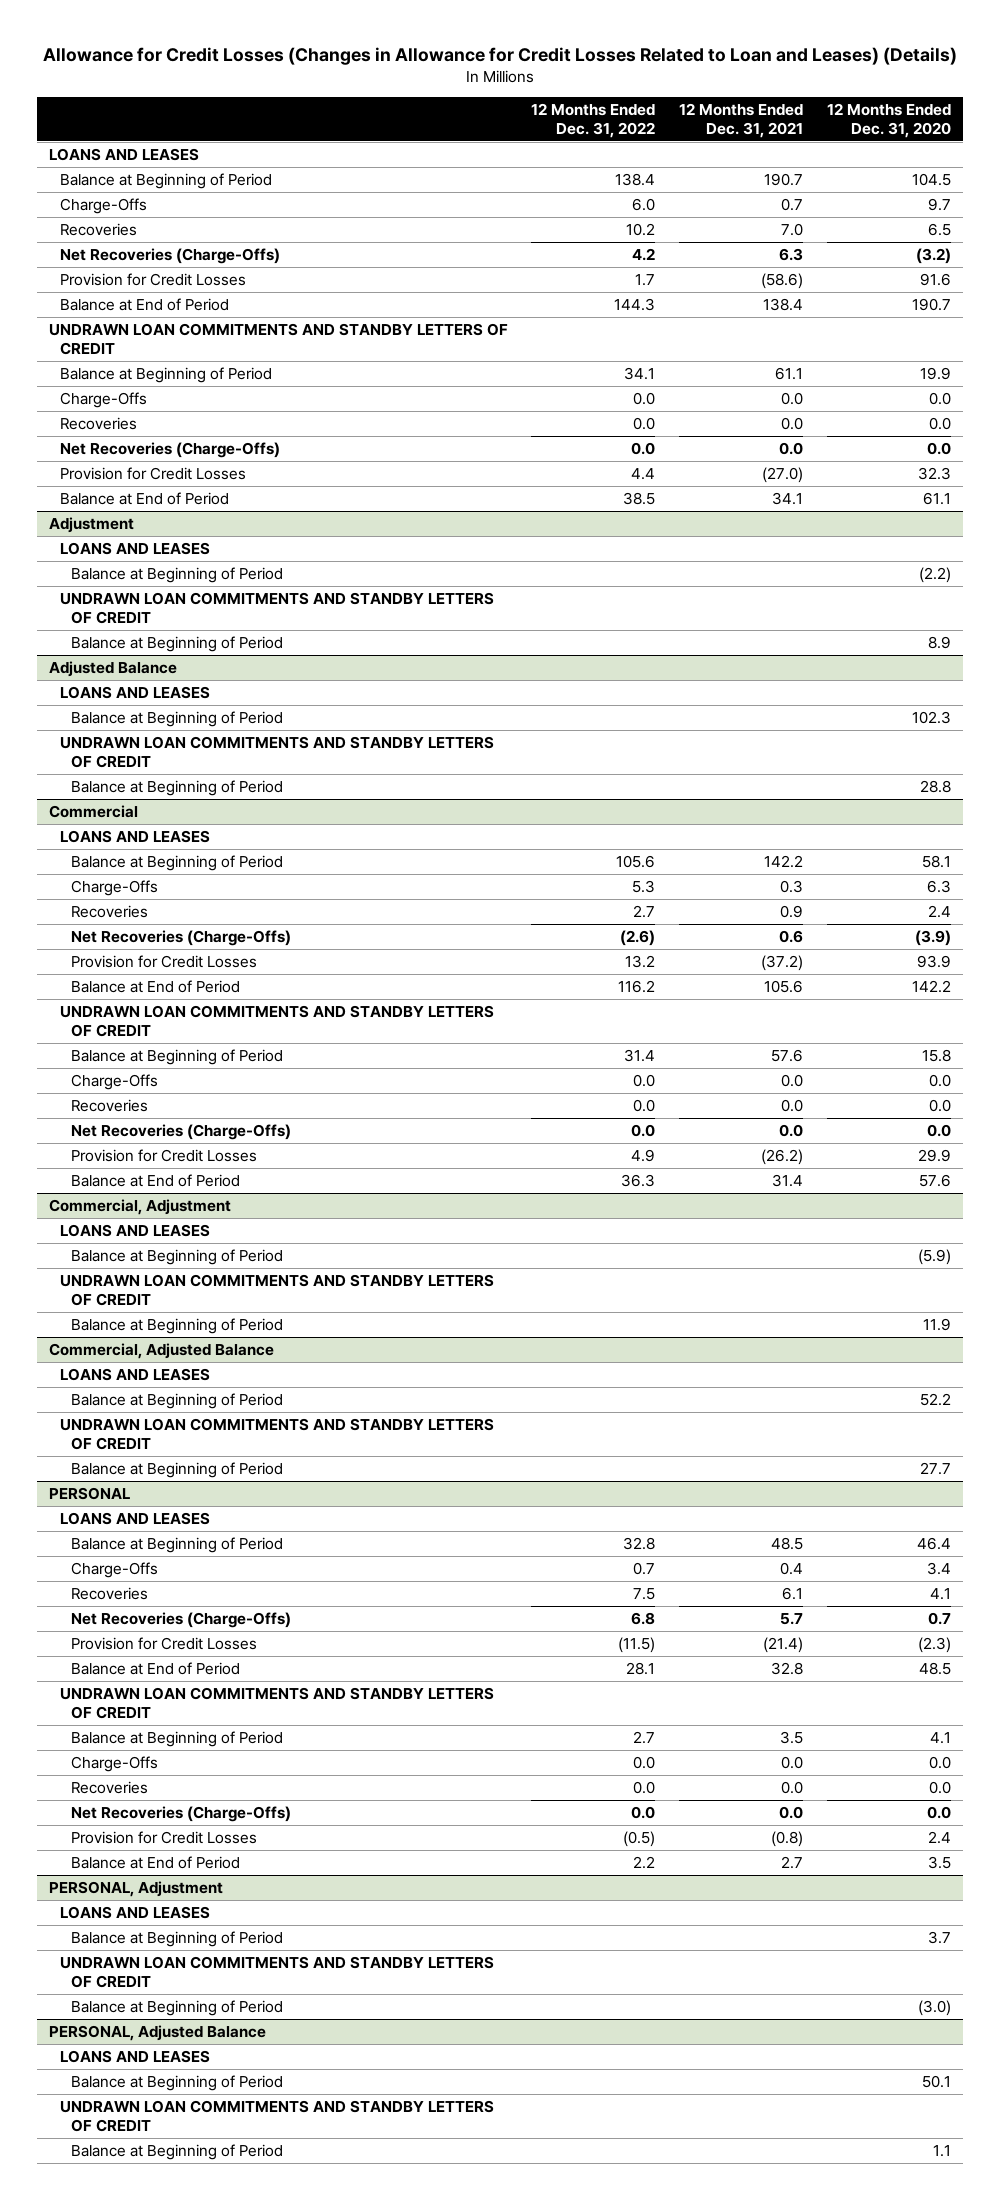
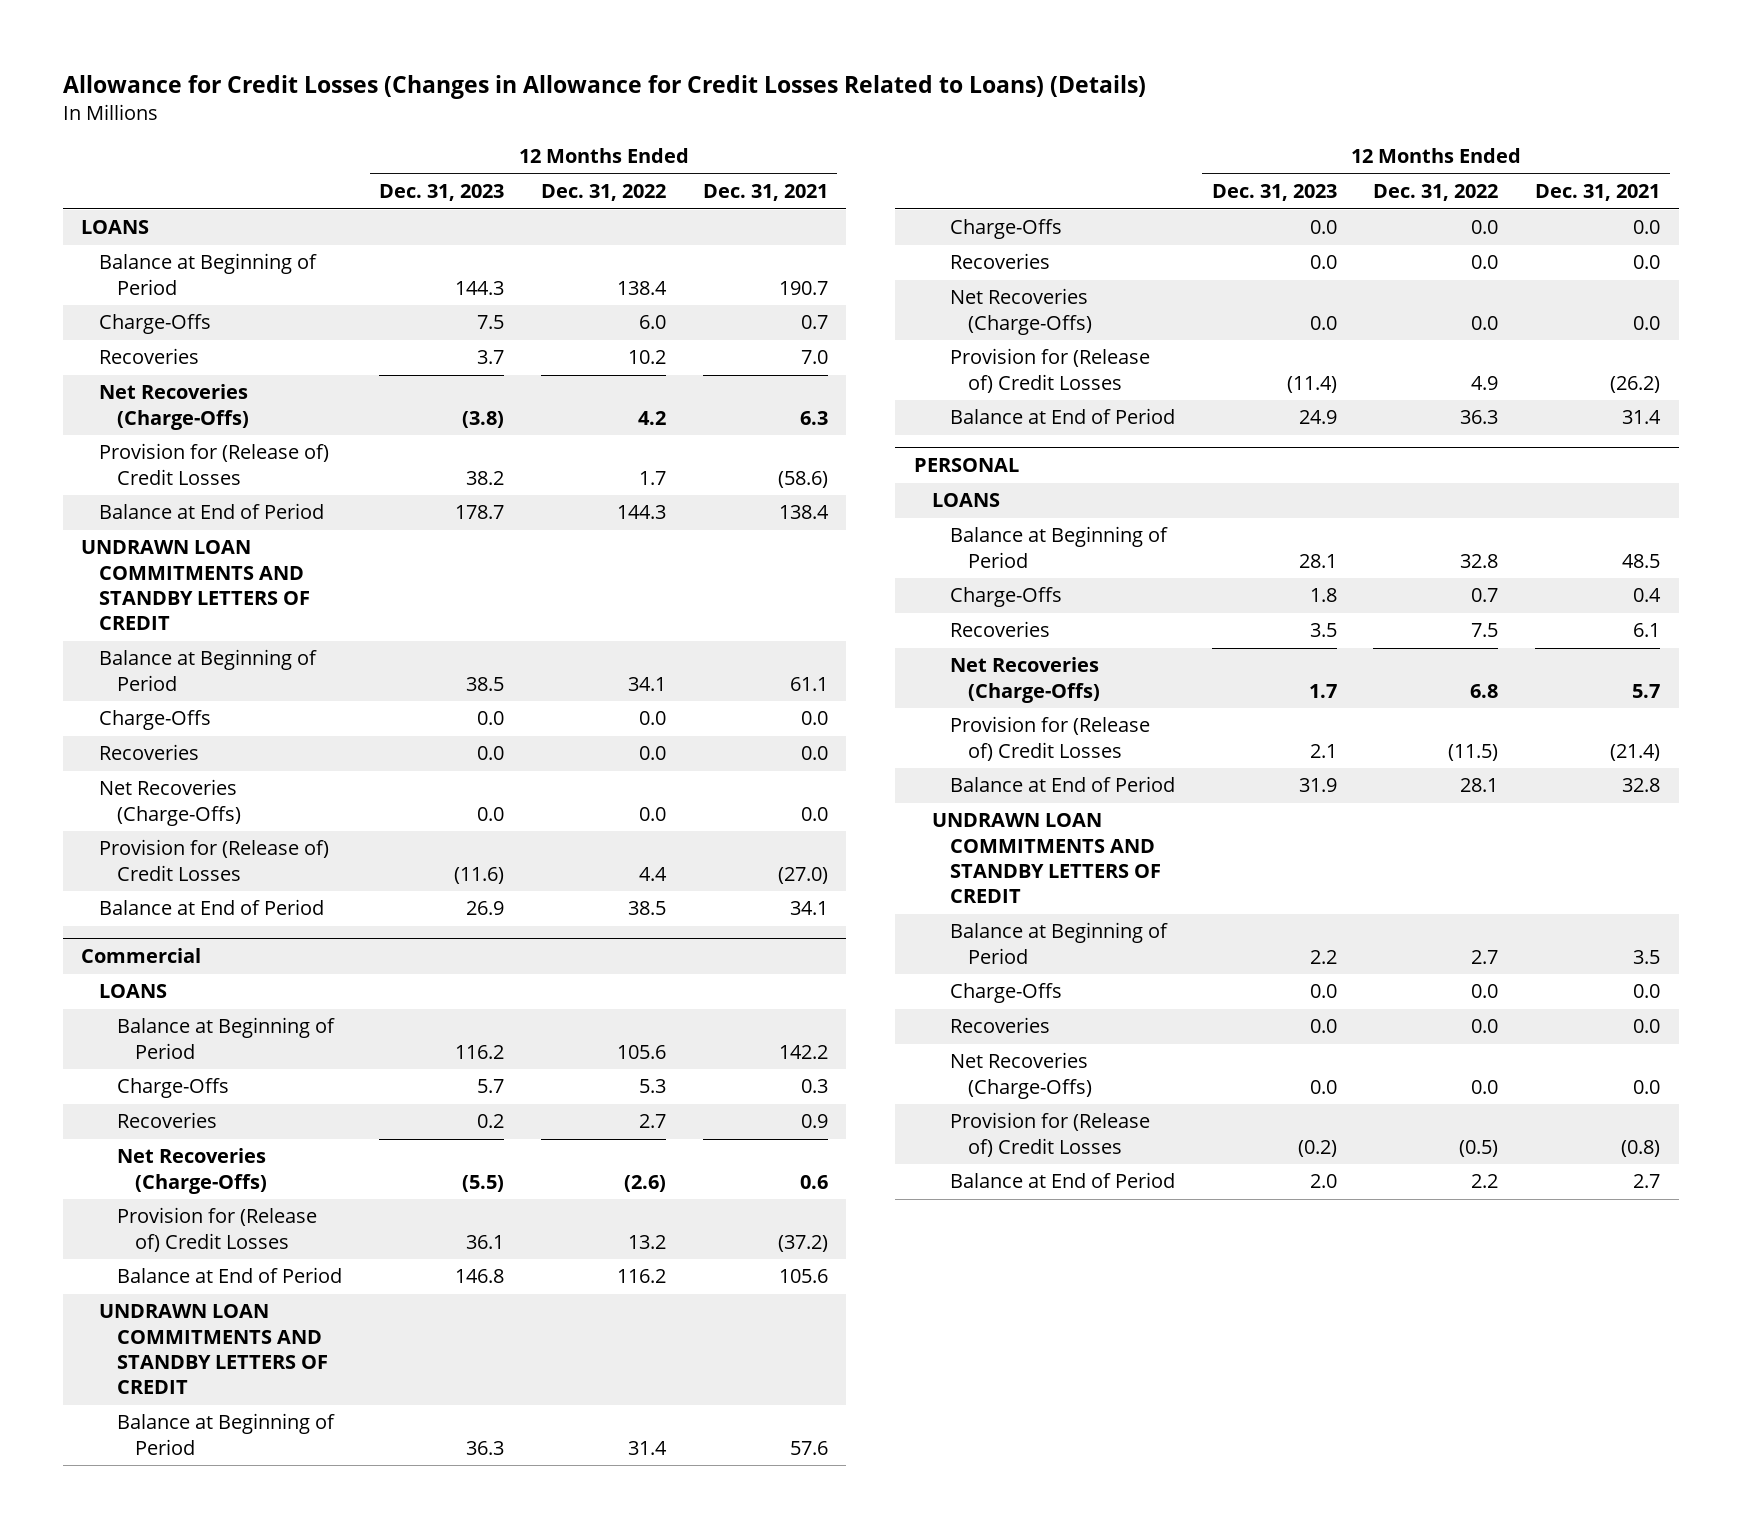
- Allowance for Credit Losses (Changes in Allowance for Credit Losses Related to Loan and Leases) (Details)
+ Allowance for Credit Losses (Changes in Allowance for Credit Losses Related to Loans) (Details)
- | 12 Months Ended Dec. 31, 2022 | 12 Months Ended Dec. 31, 2021 | 12 Months Ended Dec. 31, 2020
+ | 12 Months Ended Dec. 31, 2023 | 12 Months Ended Dec. 31, 2022 | 12 Months Ended Dec. 31, 2021
- LOANS AND LEASES
+ LOANS
- Provision for Credit Losses | 1.7 | (58.6) | 91.6
+ Provision for (Release of) Credit Losses | 38.2 | 1.7 | (58.6)
- Provision for Credit Losses | 4.4 | (27.0) | 32.3
+ Provision for (Release of) Credit Losses | (11.6) | 4.4 | (27.0)
- Adjustment
- LOANS AND LEASES
- Balance at Beginning of Period | | | (2.2)
- UNDRAWN LOAN COMMITMENTS AND STANDBY LETTERS OF CREDIT
- Balance at Beginning of Period | | | 8.9
- Adjusted Balance
- LOANS AND LEASES
- Balance at Beginning of Period | | | 102.3
- UNDRAWN LOAN COMMITMENTS AND STANDBY LETTERS OF CREDIT
- Balance at Beginning of Period | | | 28.8
@ Commercial
- LOANS AND LEASES
+ LOANS
- Provision for Credit Losses | 13.2 | (37.2) | 93.9
+ Provision for (Release of) Credit Losses | 36.1 | 13.2 | (37.2)
- Provision for Credit Losses | 4.9 | (26.2) | 29.9
+ Provision for (Release of) Credit Losses | (11.4) | 4.9 | (26.2)
- Commercial, Adjustment
- LOANS AND LEASES
- Balance at Beginning of Period | | | (5.9)
- UNDRAWN LOAN COMMITMENTS AND STANDBY LETTERS OF CREDIT
- Balance at Beginning of Period | | | 11.9
- Commercial, Adjusted Balance
- LOANS AND LEASES
- Balance at Beginning of Period | | | 52.2
- UNDRAWN LOAN COMMITMENTS AND STANDBY LETTERS OF CREDIT
- Balance at Beginning of Period | | | 27.7
@ PERSONAL
- LOANS AND LEASES
+ LOANS
- Provision for Credit Losses | (11.5) | (21.4) | (2.3)
+ Provision for (Release of) Credit Losses | 2.1 | (11.5) | (21.4)
- Provision for Credit Losses | (0.5) | (0.8) | 2.4
+ Provision for (Release of) Credit Losses | (0.2) | (0.5) | (0.8)
- PERSONAL, Adjustment
- LOANS AND LEASES
- Balance at Beginning of Period | | | 3.7
- UNDRAWN LOAN COMMITMENTS AND STANDBY LETTERS OF CREDIT
- Balance at Beginning of Period | | | (3.0)
- PERSONAL, Adjusted Balance
- LOANS AND LEASES
- Balance at Beginning of Period | | | 50.1
- UNDRAWN LOAN COMMITMENTS AND STANDBY LETTERS OF CREDIT
- Balance at Beginning of Period | | | 1.1

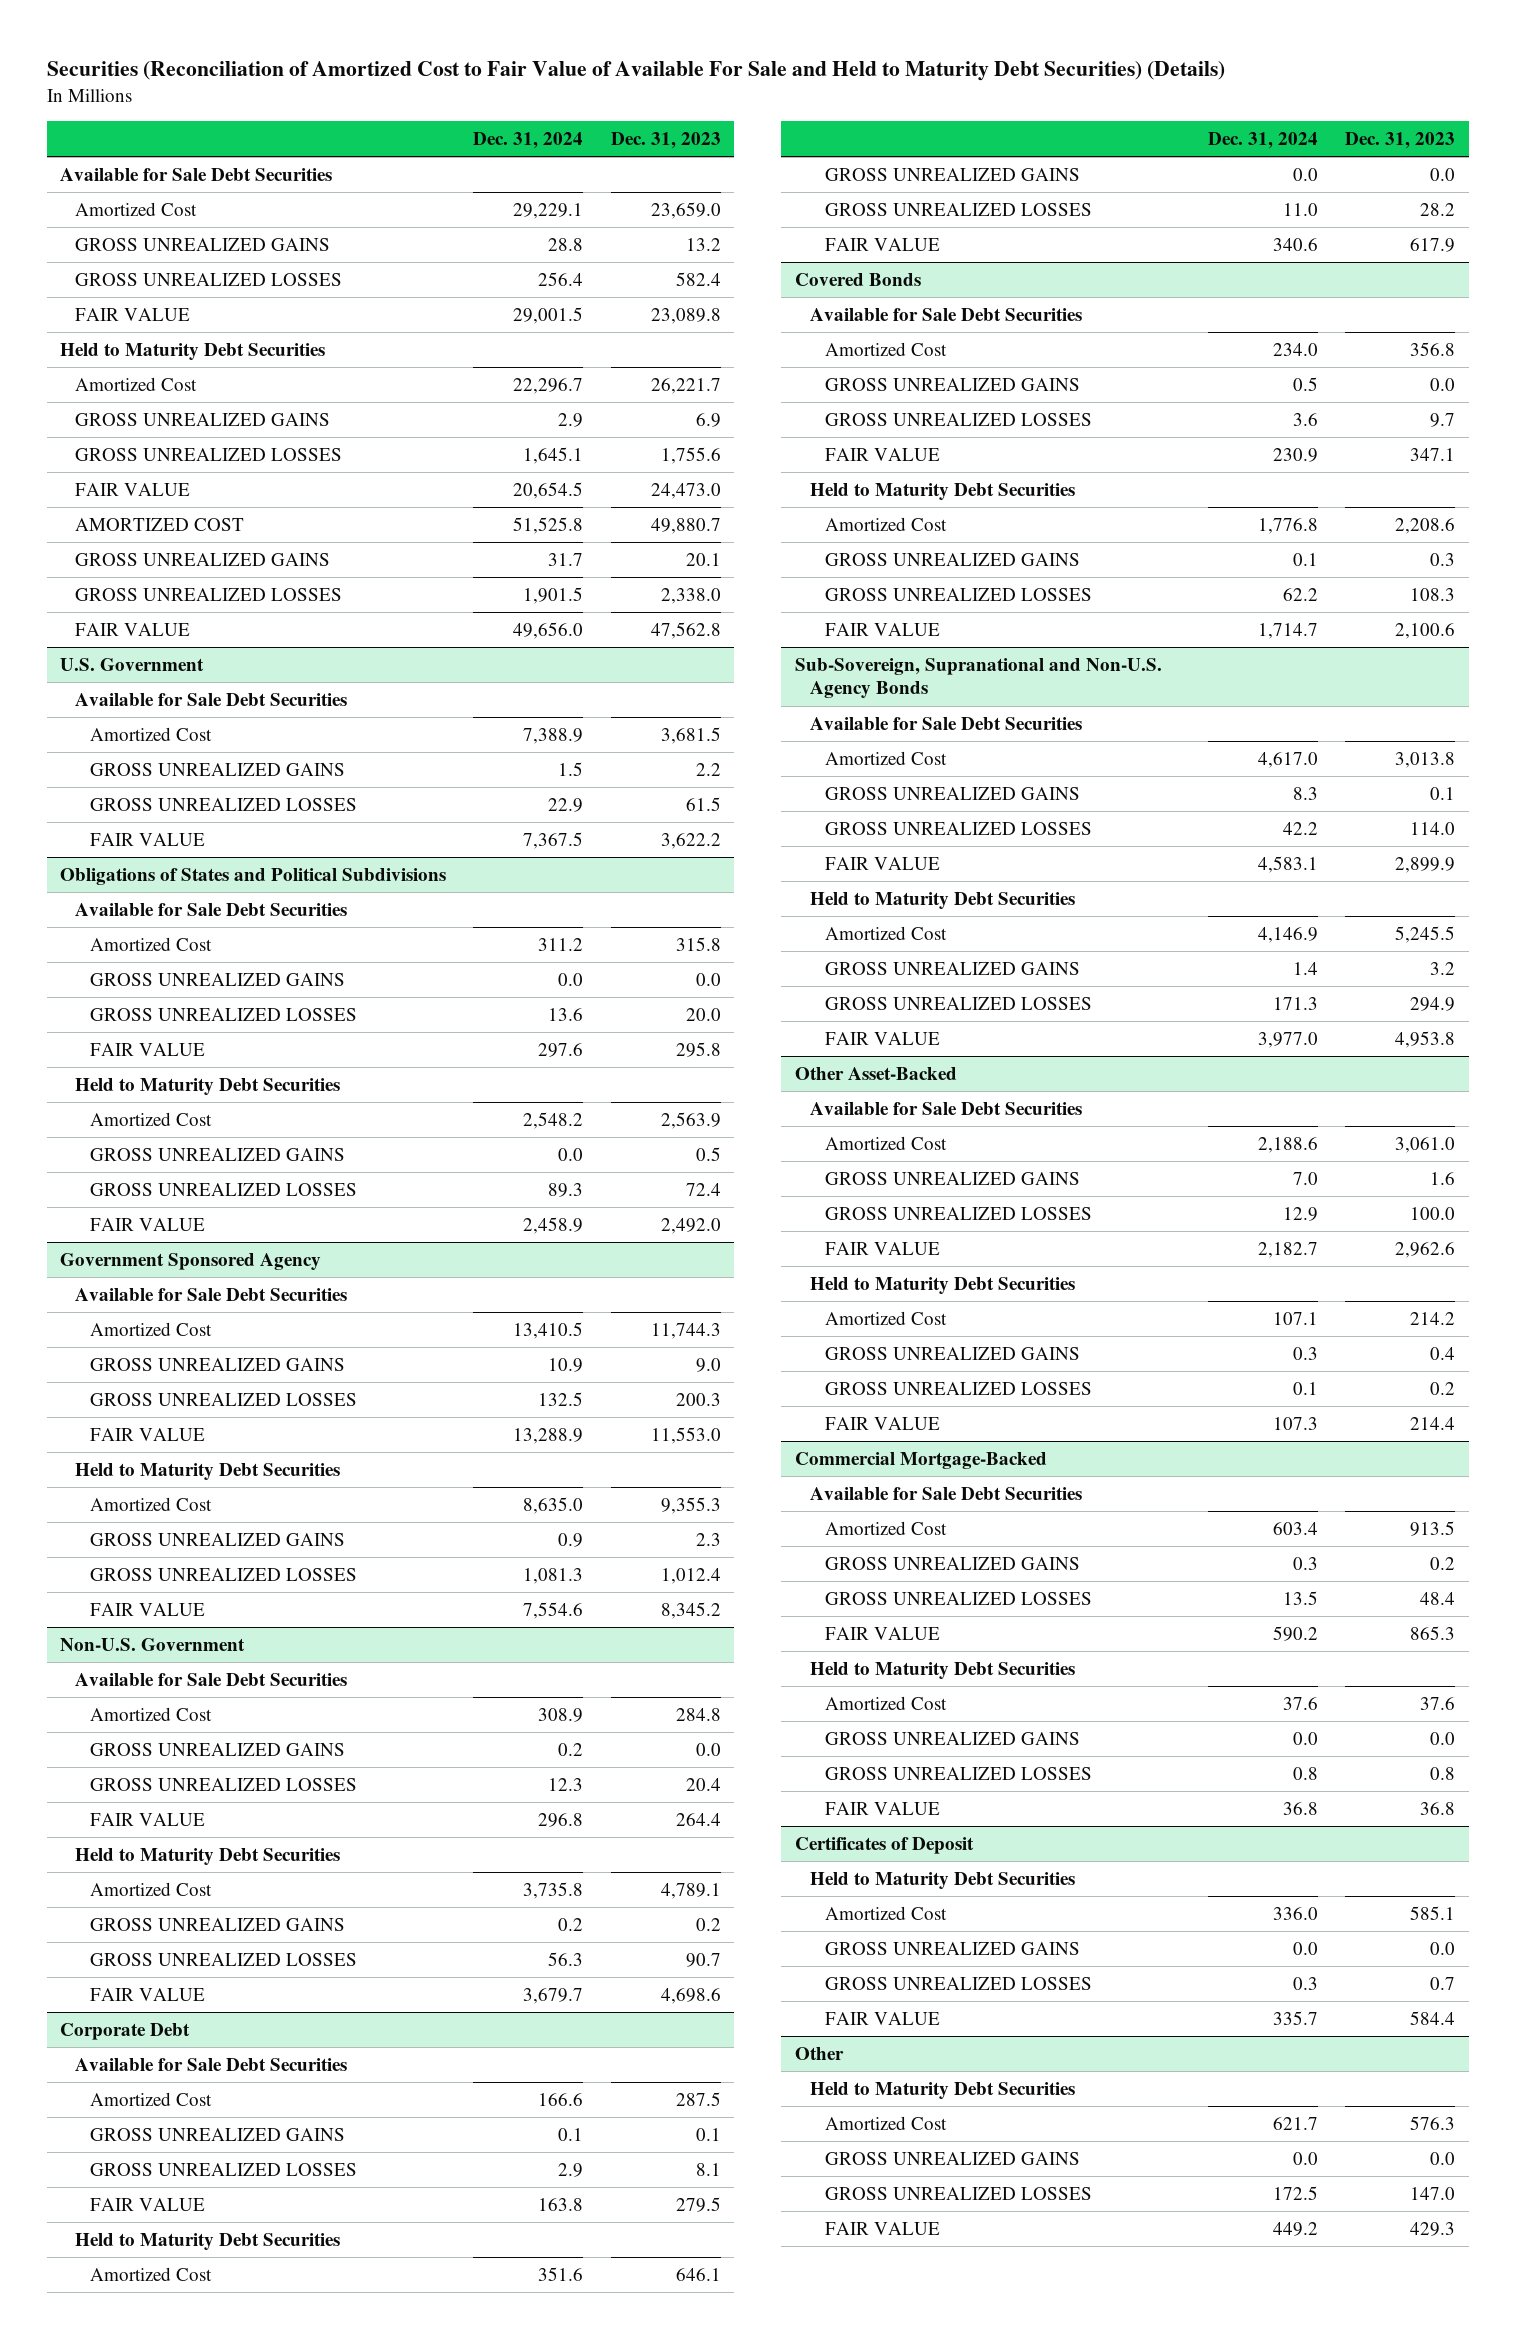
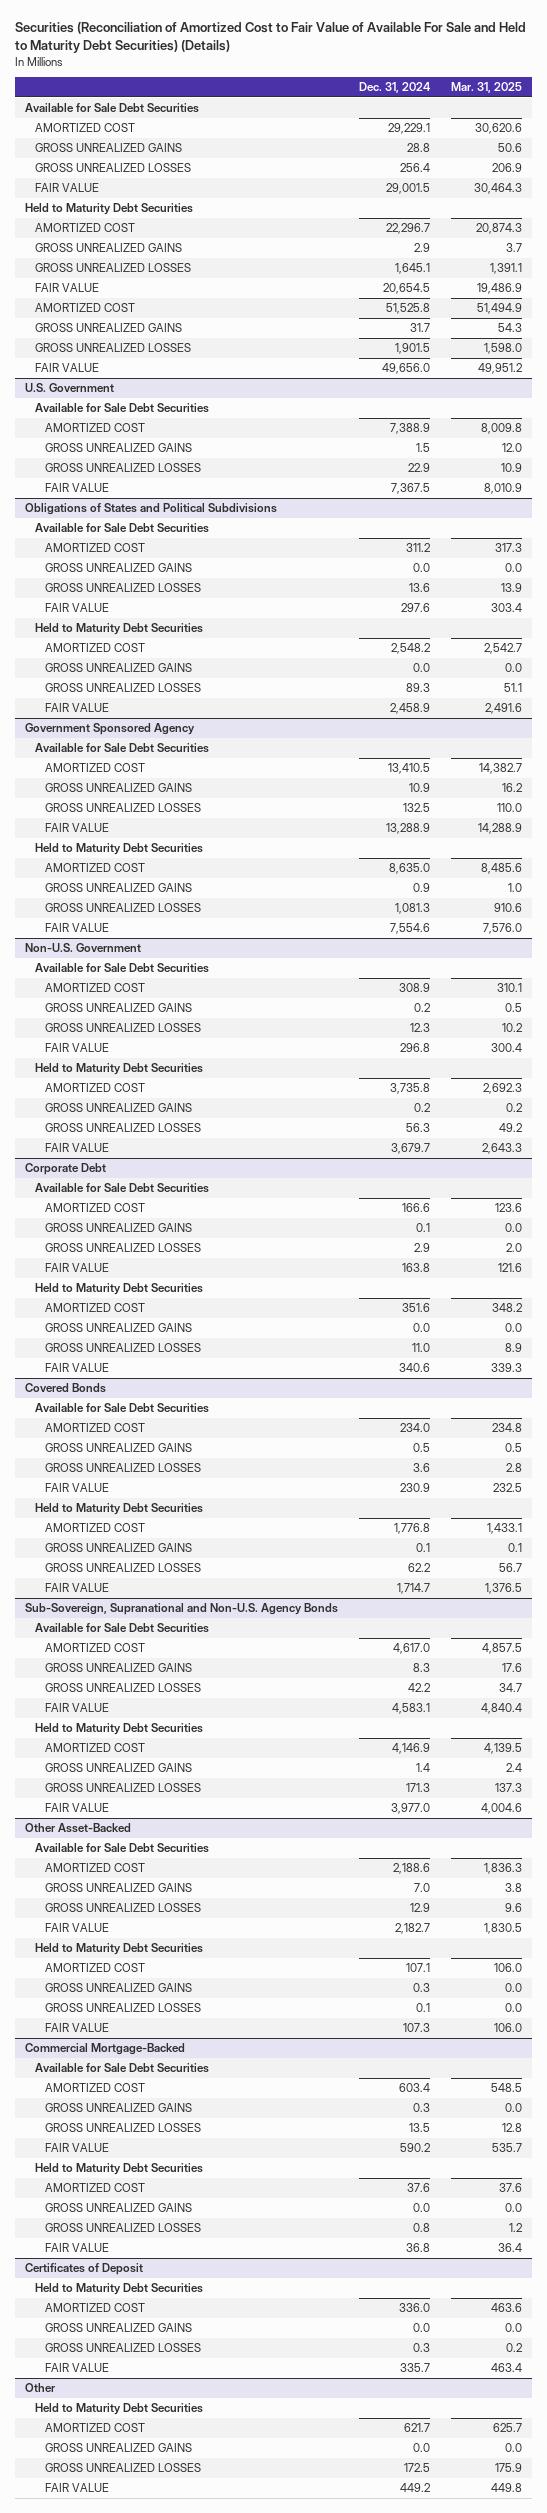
- | Dec. 31, 2024 | Dec. 31, 2023
+ | Dec. 31, 2024 | Mar. 31, 2025
- Amortized Cost | 29,229.1 | 23,659.0
+ AMORTIZED COST | 29,229.1 | 30,620.6
- Amortized Cost | 22,296.7 | 26,221.7
+ AMORTIZED COST | 22,296.7 | 20,874.3
@ U.S. Government
- Amortized Cost | 7,388.9 | 3,681.5
+ AMORTIZED COST | 7,388.9 | 8,009.8
@ Obligations of States and Political Subdivisions
- Amortized Cost | 311.2 | 315.8
+ AMORTIZED COST | 311.2 | 317.3
- Amortized Cost | 2,548.2 | 2,563.9
+ AMORTIZED COST | 2,548.2 | 2,542.7
@ Government Sponsored Agency
- Amortized Cost | 13,410.5 | 11,744.3
+ AMORTIZED COST | 13,410.5 | 14,382.7
- Amortized Cost | 8,635.0 | 9,355.3
+ AMORTIZED COST | 8,635.0 | 8,485.6
@ Non-U.S. Government
- Amortized Cost | 308.9 | 284.8
+ AMORTIZED COST | 308.9 | 310.1
- Amortized Cost | 3,735.8 | 4,789.1
+ AMORTIZED COST | 3,735.8 | 2,692.3
@ Corporate Debt
- Amortized Cost | 166.6 | 287.5
+ AMORTIZED COST | 166.6 | 123.6
- Amortized Cost | 351.6 | 646.1
+ AMORTIZED COST | 351.6 | 348.2
@ Covered Bonds
- Amortized Cost | 234.0 | 356.8
+ AMORTIZED COST | 234.0 | 234.8
- Amortized Cost | 1,776.8 | 2,208.6
+ AMORTIZED COST | 1,776.8 | 1,433.1
@ Sub-Sovereign, Supranational and Non-U.S. Agency Bonds
- Amortized Cost | 4,617.0 | 3,013.8
+ AMORTIZED COST | 4,617.0 | 4,857.5
- Amortized Cost | 4,146.9 | 5,245.5
+ AMORTIZED COST | 4,146.9 | 4,139.5
@ Other Asset-Backed
- Amortized Cost | 2,188.6 | 3,061.0
+ AMORTIZED COST | 2,188.6 | 1,836.3
- Amortized Cost | 107.1 | 214.2
+ AMORTIZED COST | 107.1 | 106.0
@ Commercial Mortgage-Backed
- Amortized Cost | 603.4 | 913.5
+ AMORTIZED COST | 603.4 | 548.5
- Amortized Cost | 37.6 | 37.6
+ AMORTIZED COST | 37.6 | 37.6
@ Certificates of Deposit
- Amortized Cost | 336.0 | 585.1
+ AMORTIZED COST | 336.0 | 463.6
@ Other
- Amortized Cost | 621.7 | 576.3
+ AMORTIZED COST | 621.7 | 625.7

